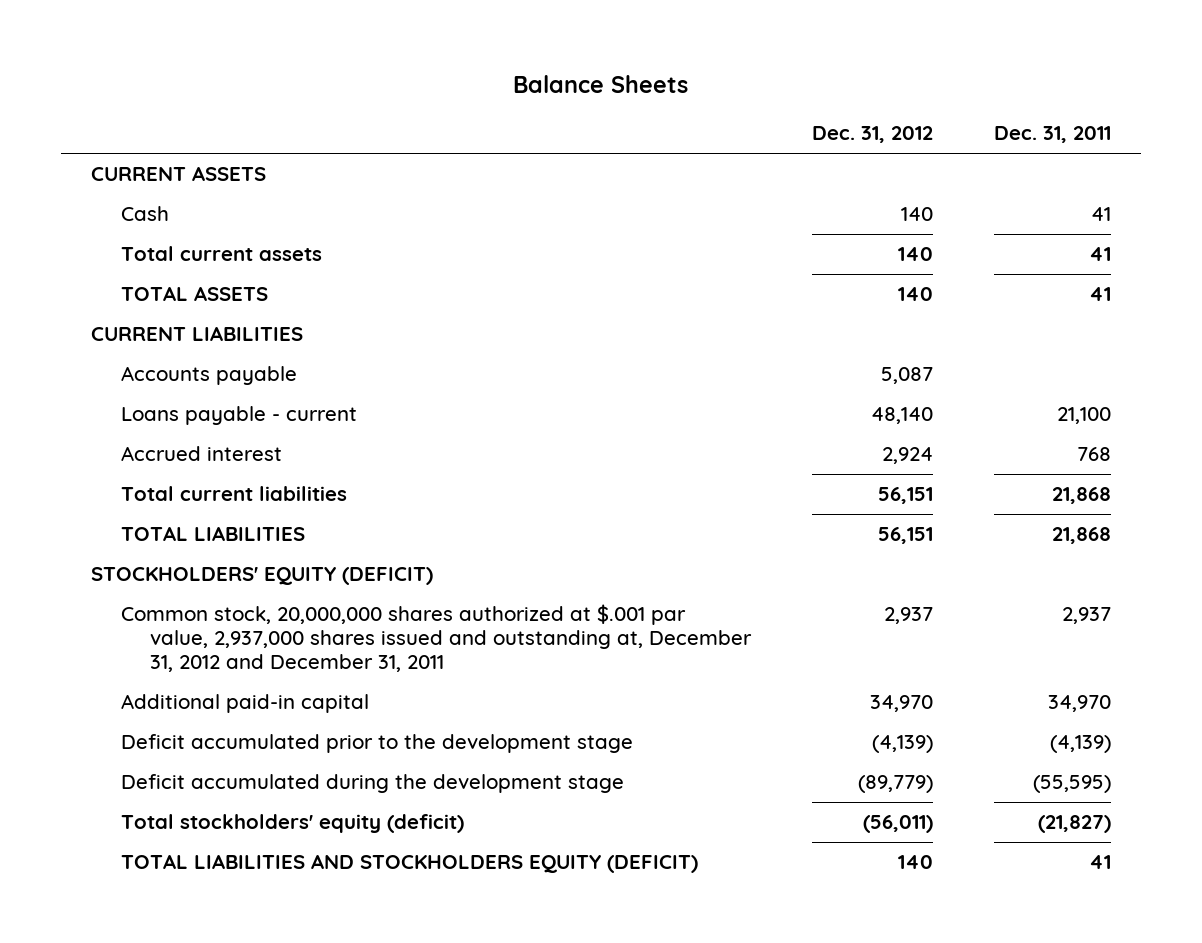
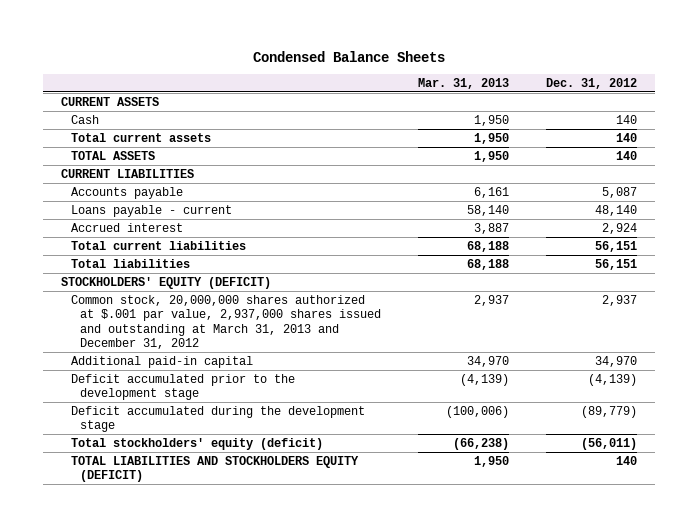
- Balance Sheets
+ Condensed Balance Sheets
- | Dec. 31, 2012 | Dec. 31, 2011
+ | Mar. 31, 2013 | Dec. 31, 2012
- TOTAL LIABILITIES | 56,151 | 21,868
+ Total liabilities | 68,188 | 56,151
- Common stock, 20,000,000 shares authorized at $.001 par value, 2,937,000 shares issued and outstanding at, December 31, 2012 and December 31, 2011 | 2,937 | 2,937
+ Common stock, 20,000,000 shares authorized at $.001 par value, 2,937,000 shares issued and outstanding at March 31, 2013 and December 31, 2012 | 2,937 | 2,937

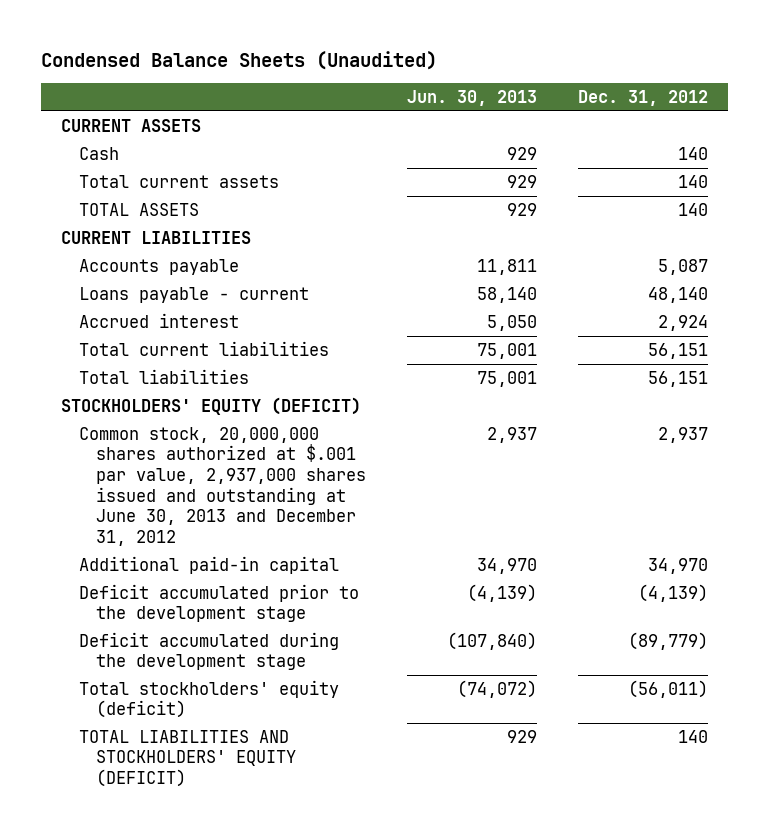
- Condensed Balance Sheets
+ Condensed Balance Sheets (Unaudited)
- | Mar. 31, 2013 | Dec. 31, 2012
+ | Jun. 30, 2013 | Dec. 31, 2012
- Common stock, 20,000,000 shares authorized at $.001 par value, 2,937,000 shares issued and outstanding at March 31, 2013 and December 31, 2012 | 2,937 | 2,937
+ Common stock, 20,000,000 shares authorized at $.001 par value, 2,937,000 shares issued and outstanding at June 30, 2013 and December 31, 2012 | 2,937 | 2,937
- TOTAL LIABILITIES AND STOCKHOLDERS EQUITY (DEFICIT) | 1,950 | 140
+ TOTAL LIABILITIES AND STOCKHOLDERS' EQUITY (DEFICIT) | 929 | 140

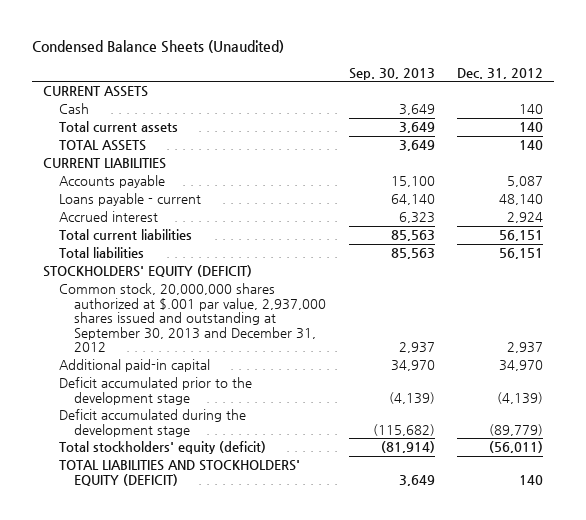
- | Jun. 30, 2013 | Dec. 31, 2012
+ | Sep. 30, 2013 | Dec. 31, 2012
- Common stock, 20,000,000 shares authorized at $.001 par value, 2,937,000 shares issued and outstanding at June 30, 2013 and December 31, 2012 | 2,937 | 2,937
+ Common stock, 20,000,000 shares authorized at $.001 par value, 2,937,000 shares issued and outstanding at September 30, 2013 and December 31, 2012 | 2,937 | 2,937

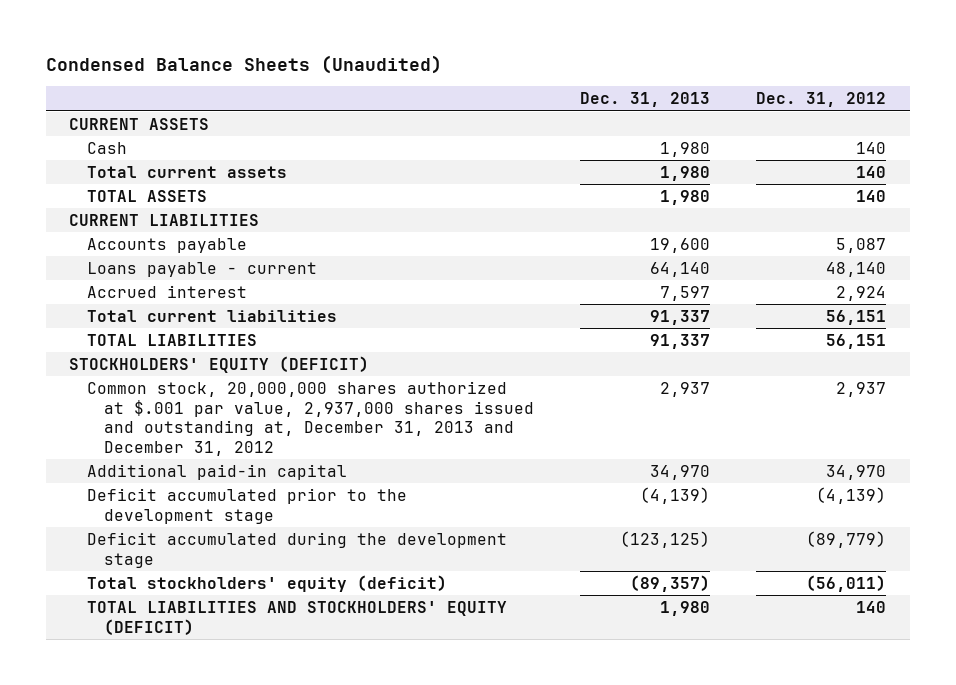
- | Sep. 30, 2013 | Dec. 31, 2012
+ | Dec. 31, 2013 | Dec. 31, 2012
- Total liabilities | 85,563 | 56,151
+ TOTAL LIABILITIES | 91,337 | 56,151
- Common stock, 20,000,000 shares authorized at $.001 par value, 2,937,000 shares issued and outstanding at September 30, 2013 and December 31, 2012 | 2,937 | 2,937
+ Common stock, 20,000,000 shares authorized at $.001 par value, 2,937,000 shares issued and outstanding at, December 31, 2013 and December 31, 2012 | 2,937 | 2,937

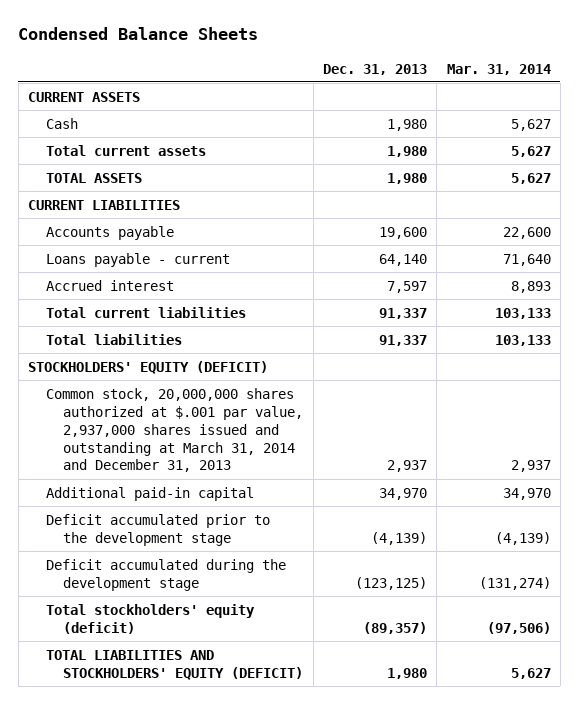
- Condensed Balance Sheets (Unaudited)
+ Condensed Balance Sheets
- | Dec. 31, 2013 | Dec. 31, 2012
+ | Dec. 31, 2013 | Mar. 31, 2014
- TOTAL LIABILITIES | 91,337 | 56,151
+ Total liabilities | 91,337 | 103,133
- Common stock, 20,000,000 shares authorized at $.001 par value, 2,937,000 shares issued and outstanding at, December 31, 2013 and December 31, 2012 | 2,937 | 2,937
+ Common stock, 20,000,000 shares authorized at $.001 par value, 2,937,000 shares issued and outstanding at March 31, 2014 and December 31, 2013 | 2,937 | 2,937

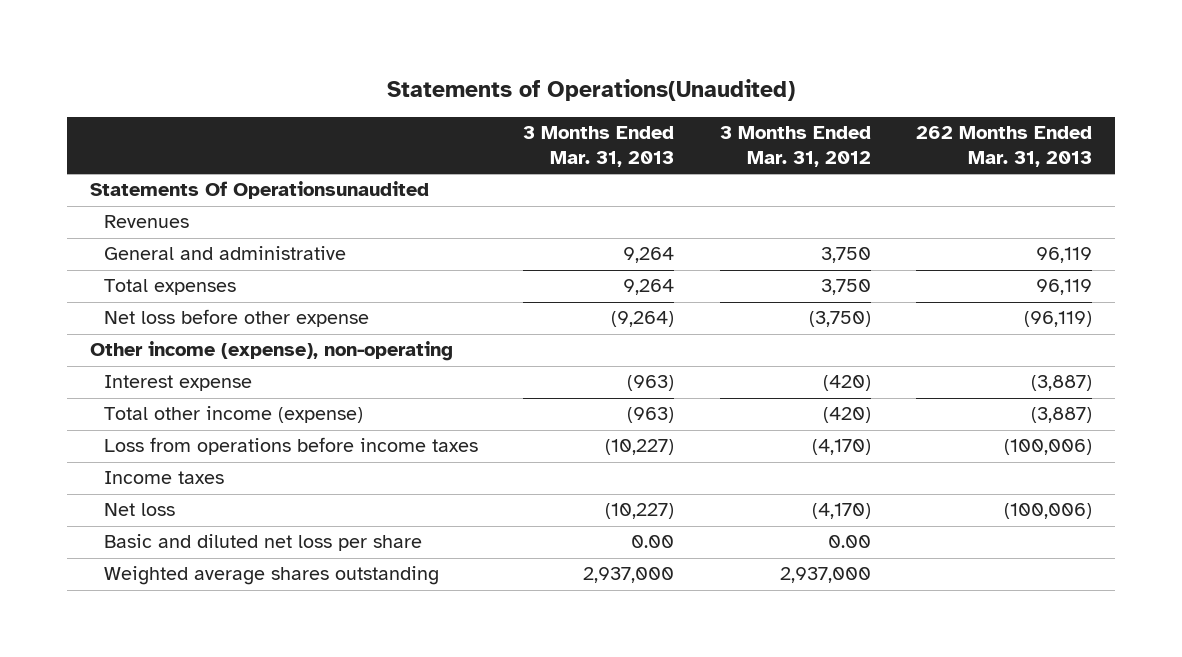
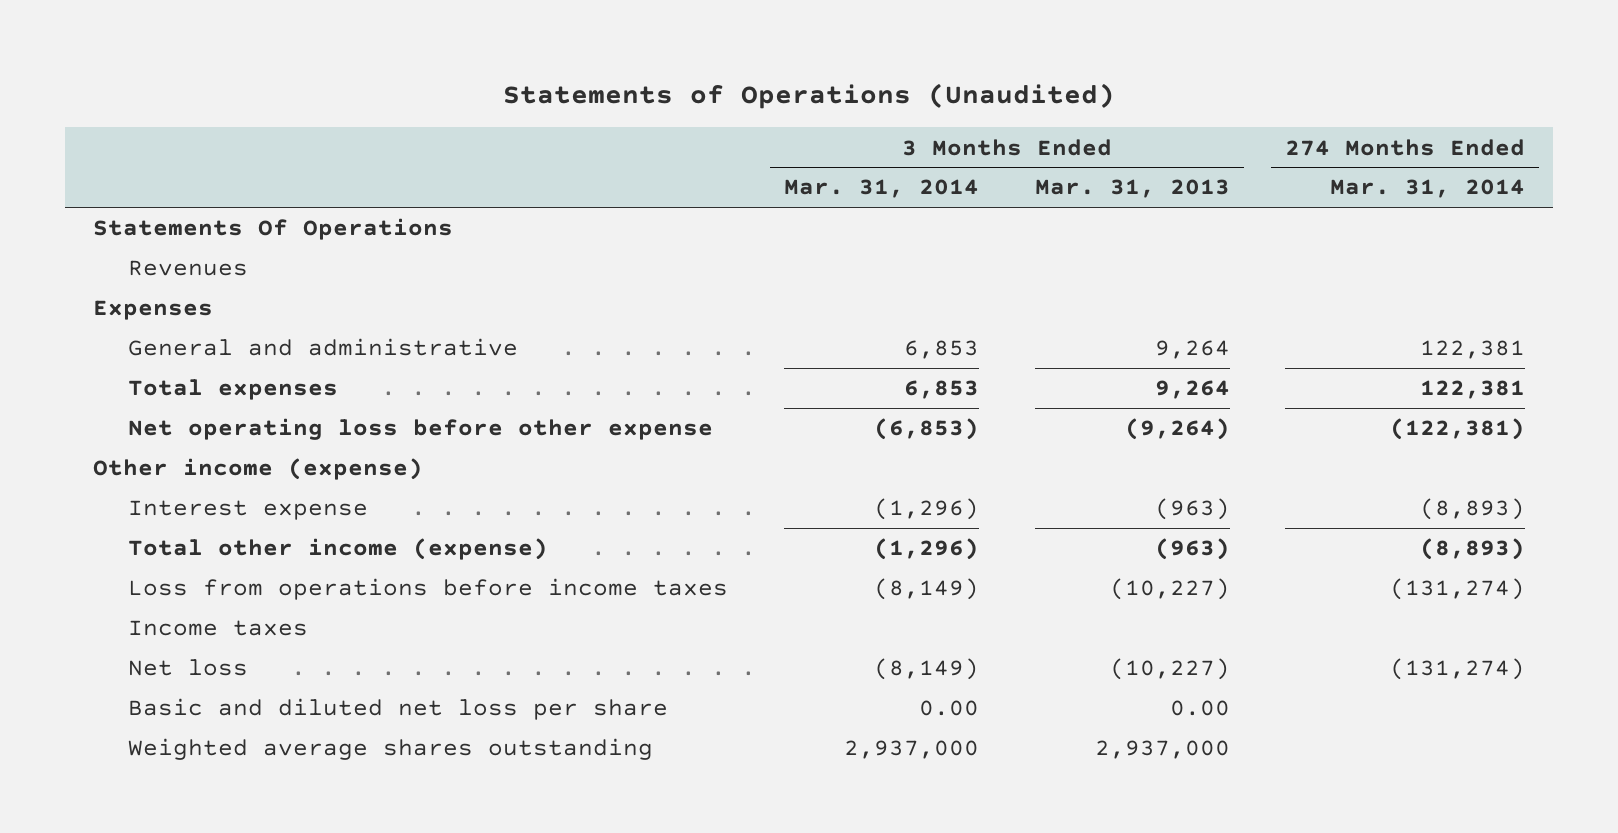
- Statements of Operations(Unaudited)
+ Statements of Operations (Unaudited)
- | 3 Months Ended Mar. 31, 2013 | 3 Months Ended Mar. 31, 2012 | 262 Months Ended Mar. 31, 2013
+ | 3 Months Ended Mar. 31, 2014 | 3 Months Ended Mar. 31, 2013 | 274 Months Ended Mar. 31, 2014
- Statements Of Operationsunaudited
+ Statements Of Operations
+ Expenses
- Net loss before other expense | (9,264) | (3,750) | (96,119)
- Other income (expense), non-operating
+ Net operating loss before other expense | (6,853) | (9,264) | (122,381)
+ Other income (expense)

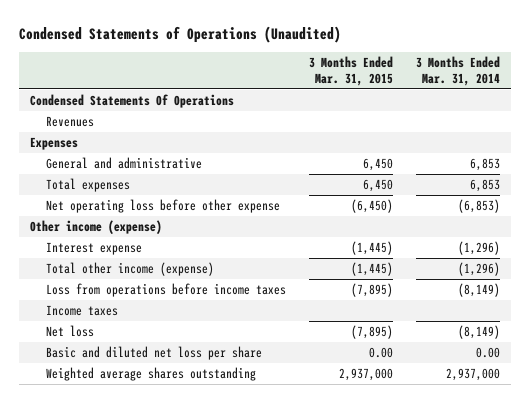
- Statements of Operations (Unaudited)
+ Condensed Statements of Operations (Unaudited)
- | 3 Months Ended Mar. 31, 2014 | 3 Months Ended Mar. 31, 2013 | 274 Months Ended Mar. 31, 2014
+ | 3 Months Ended Mar. 31, 2015 | 3 Months Ended Mar. 31, 2014
- Statements Of Operations
+ Condensed Statements Of Operations

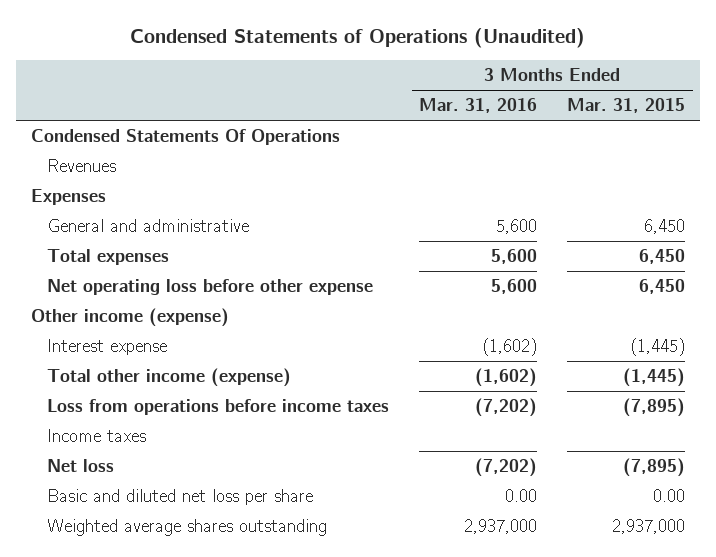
- | 3 Months Ended Mar. 31, 2015 | 3 Months Ended Mar. 31, 2014
+ | 3 Months Ended Mar. 31, 2016 | 3 Months Ended Mar. 31, 2015
- Net operating loss before other expense | (6,450) | (6,853)
+ Net operating loss before other expense | 5,600 | 6,450

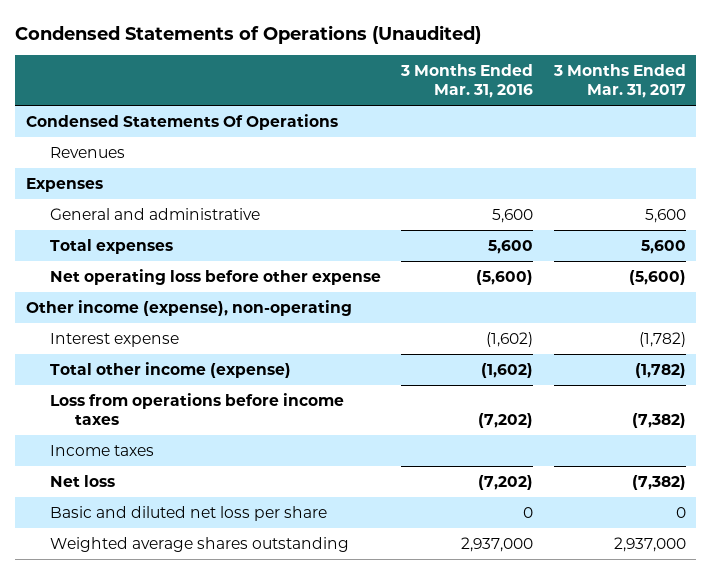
- | 3 Months Ended Mar. 31, 2016 | 3 Months Ended Mar. 31, 2015
+ | 3 Months Ended Mar. 31, 2016 | 3 Months Ended Mar. 31, 2017
- Net operating loss before other expense | 5,600 | 6,450
- Other income (expense)
+ Net operating loss before other expense | (5,600) | (5,600)
+ Other income (expense), non-operating
- Basic and diluted net loss per share | 0.00 | 0.00
+ Basic and diluted net loss per share | 0 | 0

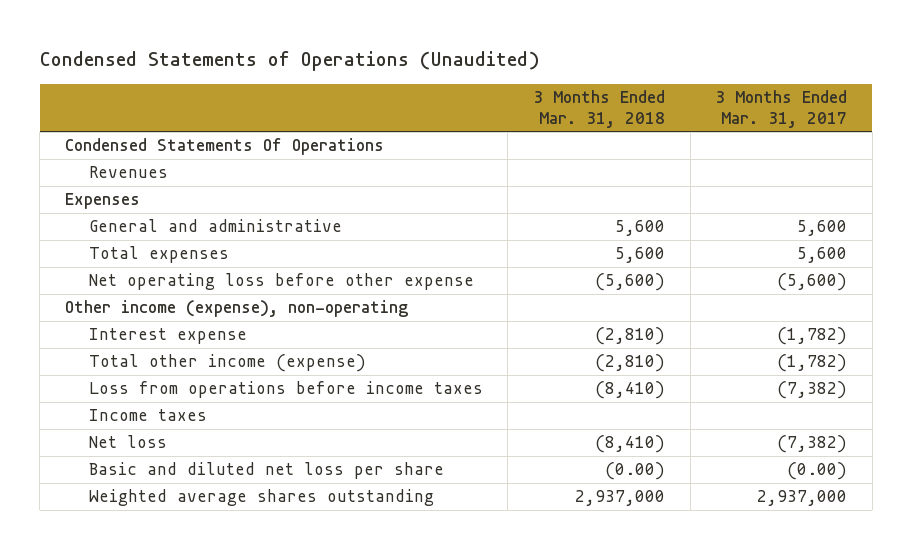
- | 3 Months Ended Mar. 31, 2016 | 3 Months Ended Mar. 31, 2017
+ | 3 Months Ended Mar. 31, 2018 | 3 Months Ended Mar. 31, 2017
- Basic and diluted net loss per share | 0 | 0
+ Basic and diluted net loss per share | (0.00) | (0.00)

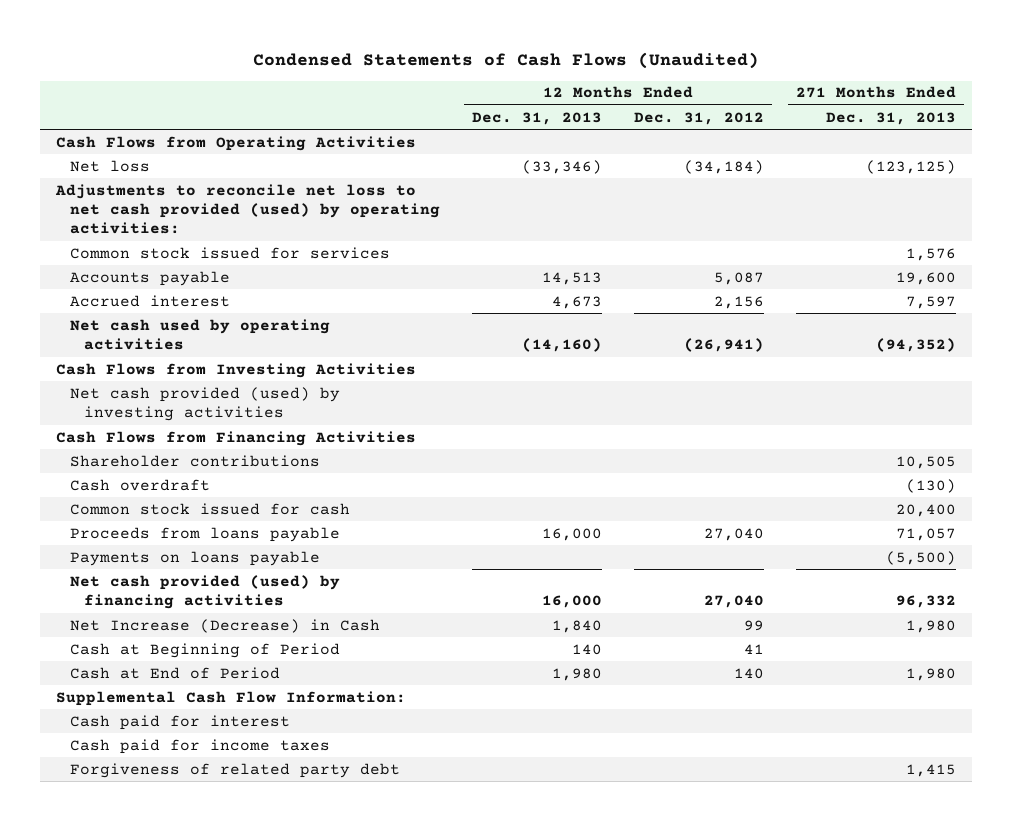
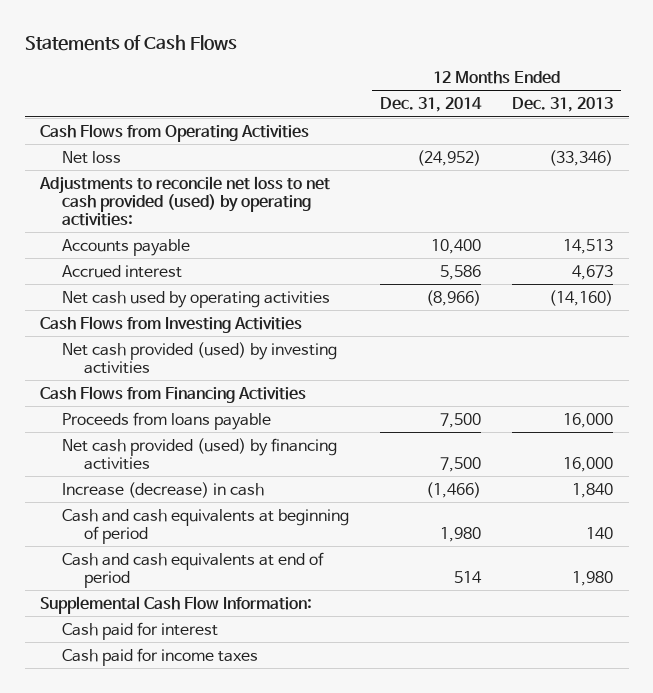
- Condensed Statements of Cash Flows (Unaudited)
+ Statements of Cash Flows
- | 12 Months Ended Dec. 31, 2013 | 12 Months Ended Dec. 31, 2012 | 271 Months Ended Dec. 31, 2013
+ | 12 Months Ended Dec. 31, 2014 | 12 Months Ended Dec. 31, 2013
- Common stock issued for services | | | 1,576
- Shareholder contributions | | | 10,505
- Cash overdraft | | | (130)
- Common stock issued for cash | | | 20,400
- Payments on loans payable | | | (5,500)
- Net Increase (Decrease) in Cash | 1,840 | 99 | 1,980
- Cash at Beginning of Period | 140 | 41 |
- Cash at End of Period | 1,980 | 140 | 1,980
+ Increase (decrease) in cash | (1,466) | 1,840
+ Cash and cash equivalents at beginning of period | 1,980 | 140
+ Cash and cash equivalents at end of period | 514 | 1,980
- Forgiveness of related party debt | | | 1,415

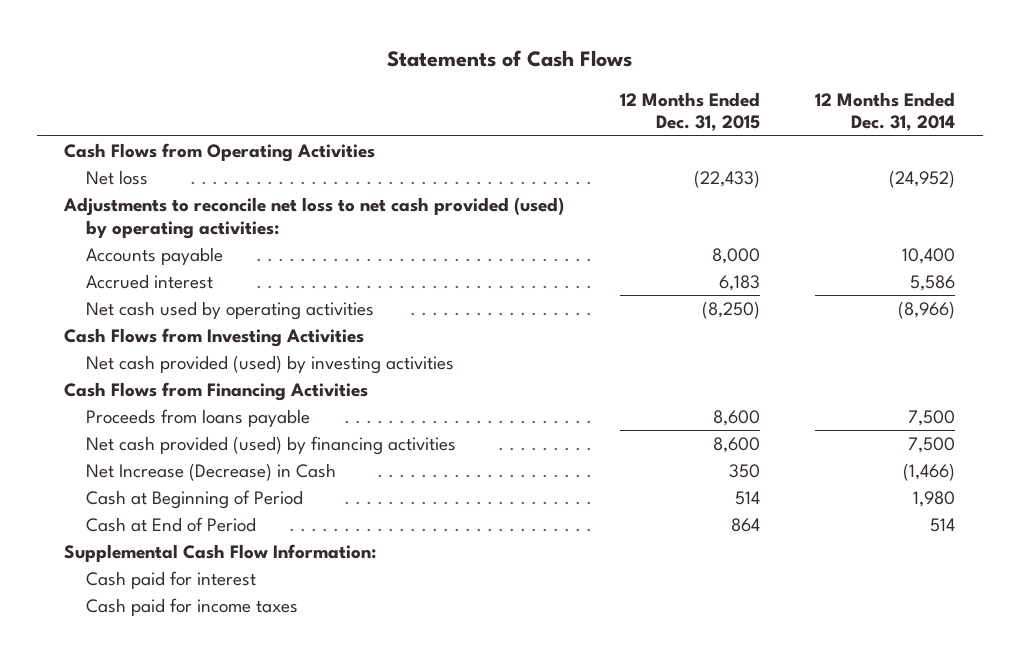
- | 12 Months Ended Dec. 31, 2014 | 12 Months Ended Dec. 31, 2013
+ | 12 Months Ended Dec. 31, 2015 | 12 Months Ended Dec. 31, 2014
- Increase (decrease) in cash | (1,466) | 1,840
- Cash and cash equivalents at beginning of period | 1,980 | 140
- Cash and cash equivalents at end of period | 514 | 1,980
+ Net Increase (Decrease) in Cash | 350 | (1,466)
+ Cash at Beginning of Period | 514 | 1,980
+ Cash at End of Period | 864 | 514

